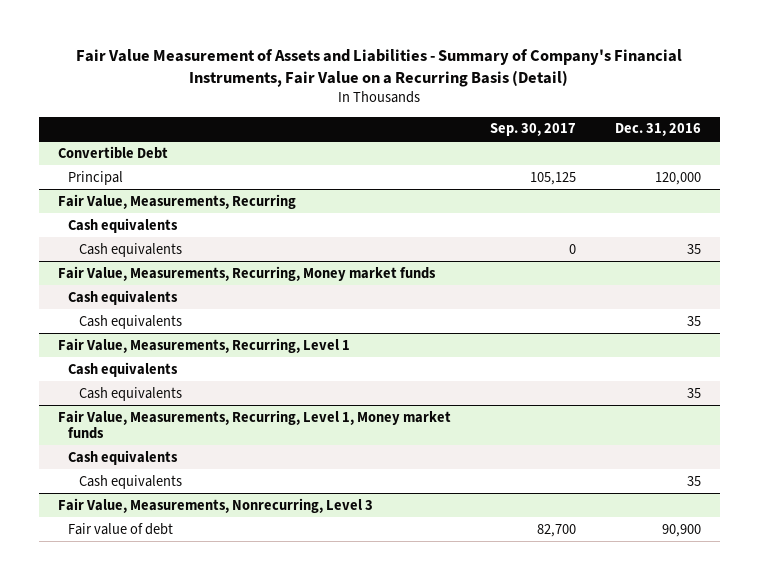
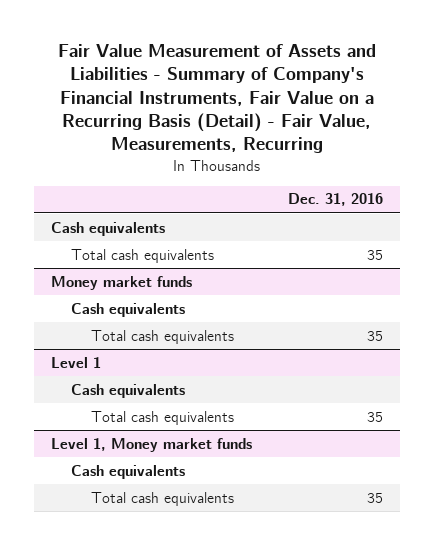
- Fair Value Measurement of Assets and Liabilities - Summary of Company's Financial Instruments, Fair Value on a Recurring Basis (Detail)
+ Fair Value Measurement of Assets and Liabilities - Summary of Company's Financial Instruments, Fair Value on a Recurring Basis (Detail) - Fair Value, Measurements, Recurring
- | Sep. 30, 2017 | Dec. 31, 2016
+ | Dec. 31, 2016
- Convertible Debt
- Principal | 105,125 | 120,000
- Fair Value, Measurements, Recurring
- Cash equivalents | 0 | 35
- Fair Value, Measurements, Recurring, Money market funds
+ Total cash equivalents | 35
+ Money market funds
- Cash equivalents | | 35
- Fair Value, Measurements, Recurring, Level 1
+ Total cash equivalents | 35
+ Level 1
- Cash equivalents | | 35
- Fair Value, Measurements, Recurring, Level 1, Money market funds
+ Total cash equivalents | 35
+ Level 1, Money market funds
- Cash equivalents | | 35
- Fair Value, Measurements, Nonrecurring, Level 3
- Fair value of debt | 82,700 | 90,900
+ Total cash equivalents | 35

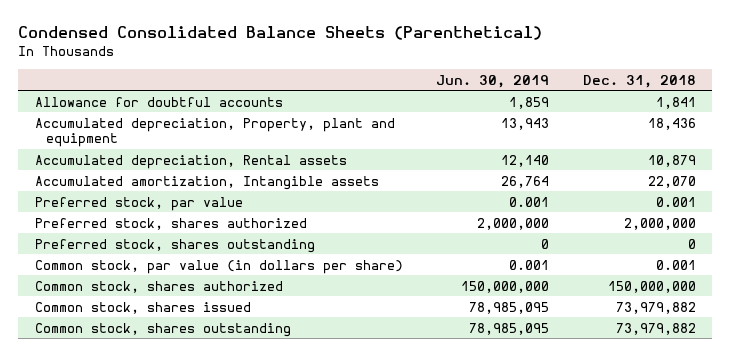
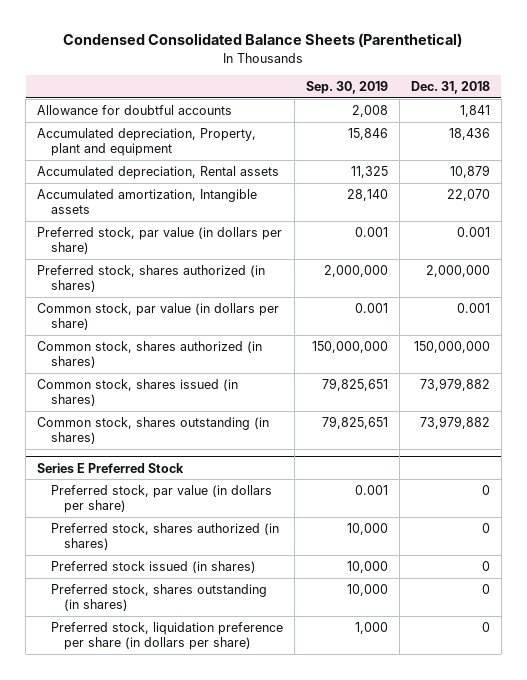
- | Jun. 30, 2019 | Dec. 31, 2018
+ | Sep. 30, 2019 | Dec. 31, 2018
- Preferred stock, par value | 0.001 | 0.001
- Preferred stock, shares authorized | 2,000,000 | 2,000,000
- Preferred stock, shares outstanding | 0 | 0
+ Preferred stock, par value (in dollars per share) | 0.001 | 0.001
+ Preferred stock, shares authorized (in shares) | 2,000,000 | 2,000,000
- Common stock, shares authorized | 150,000,000 | 150,000,000
- Common stock, shares issued | 78,985,095 | 73,979,882
- Common stock, shares outstanding | 78,985,095 | 73,979,882
+ Common stock, shares authorized (in shares) | 150,000,000 | 150,000,000
+ Common stock, shares issued (in shares) | 79,825,651 | 73,979,882
+ Common stock, shares outstanding (in shares) | 79,825,651 | 73,979,882
+ Series E Preferred Stock
+ Preferred stock, par value (in dollars per share) | 0.001 | 0
+ Preferred stock, shares authorized (in shares) | 10,000 | 0
+ Preferred stock issued (in shares) | 10,000 | 0
+ Preferred stock, shares outstanding (in shares) | 10,000 | 0
+ Preferred stock, liquidation preference per share (in dollars per share) | 1,000 | 0

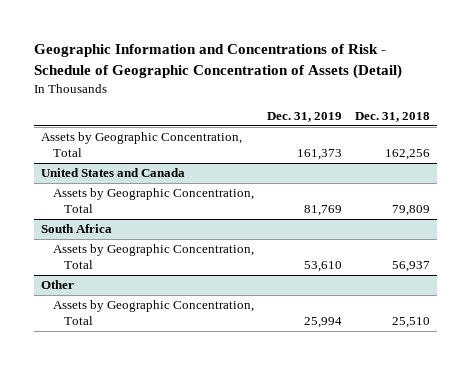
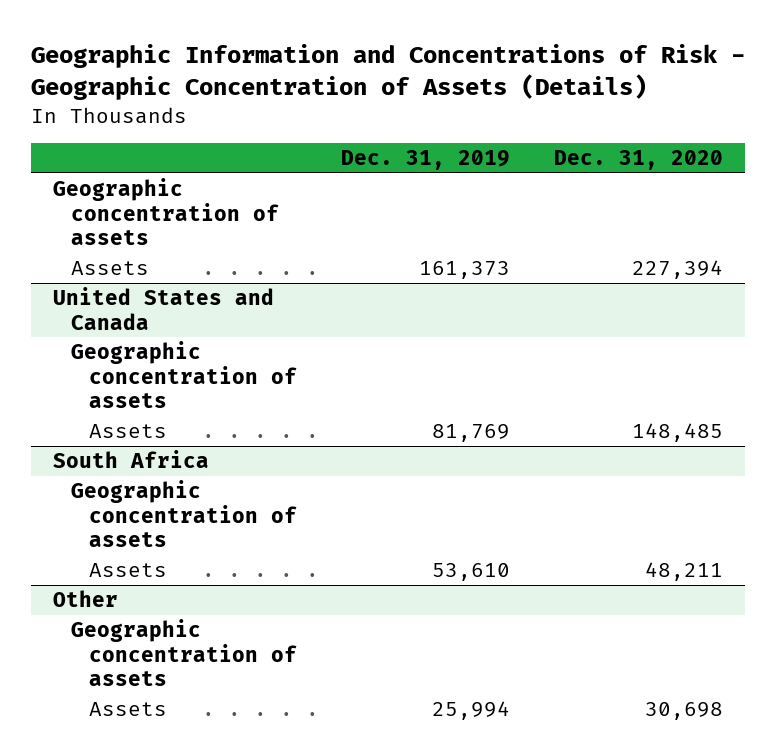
- Geographic Information and Concentrations of Risk - Schedule of Geographic Concentration of Assets (Detail)
+ Geographic Information and Concentrations of Risk - Geographic Concentration of Assets (Details)
- | Dec. 31, 2019 | Dec. 31, 2018
+ | Dec. 31, 2019 | Dec. 31, 2020
- Assets by Geographic Concentration, Total | 161,373 | 162,256
+ Geographic concentration of assets
+ Assets | 161,373 | 227,394
@ United States and Canada
- Assets by Geographic Concentration, Total | 81,769 | 79,809
+ Geographic concentration of assets
+ Assets | 81,769 | 148,485
@ South Africa
- Assets by Geographic Concentration, Total | 53,610 | 56,937
+ Geographic concentration of assets
+ Assets | 53,610 | 48,211
@ Other
- Assets by Geographic Concentration, Total | 25,994 | 25,510
+ Geographic concentration of assets
+ Assets | 25,994 | 30,698

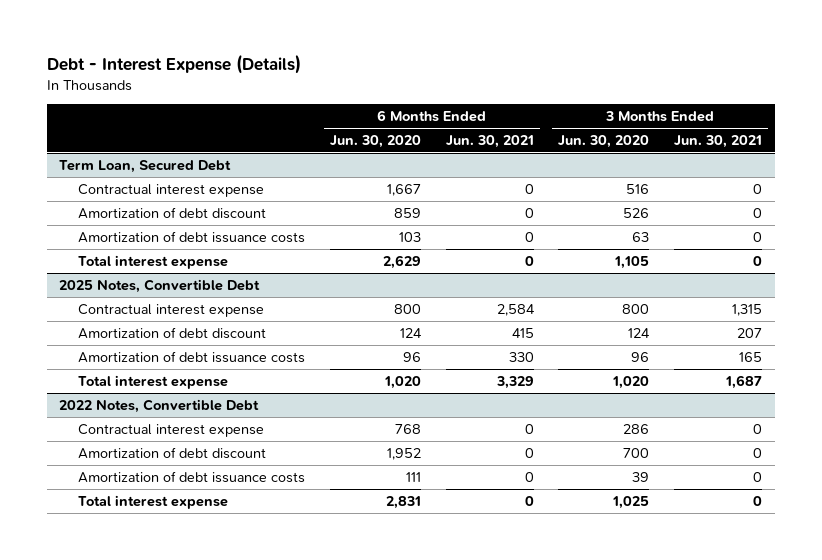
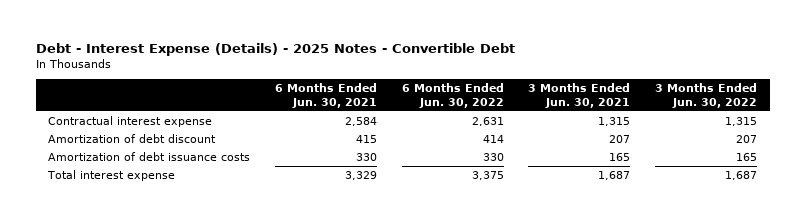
- Debt - Interest Expense (Details)
+ Debt - Interest Expense (Details) - 2025 Notes - Convertible Debt
- | 6 Months Ended Jun. 30, 2020 | 6 Months Ended Jun. 30, 2021 | 3 Months Ended Jun. 30, 2020 | 3 Months Ended Jun. 30, 2021
+ | 6 Months Ended Jun. 30, 2021 | 6 Months Ended Jun. 30, 2022 | 3 Months Ended Jun. 30, 2021 | 3 Months Ended Jun. 30, 2022
- Term Loan, Secured Debt
- Contractual interest expense | 1,667 | 0 | 516 | 0
- Amortization of debt discount | 859 | 0 | 526 | 0
- Amortization of debt issuance costs | 103 | 0 | 63 | 0
- Total interest expense | 2,629 | 0 | 1,105 | 0
- 2025 Notes, Convertible Debt
- 2022 Notes, Convertible Debt
- Contractual interest expense | 768 | 0 | 286 | 0
- Amortization of debt discount | 1,952 | 0 | 700 | 0
- Amortization of debt issuance costs | 111 | 0 | 39 | 0
- Total interest expense | 2,831 | 0 | 1,025 | 0

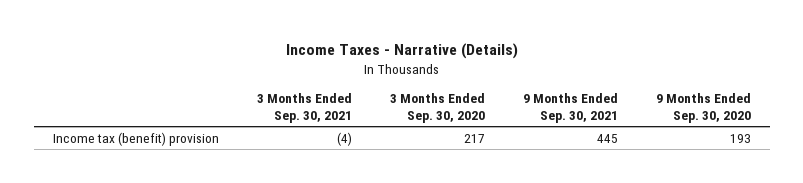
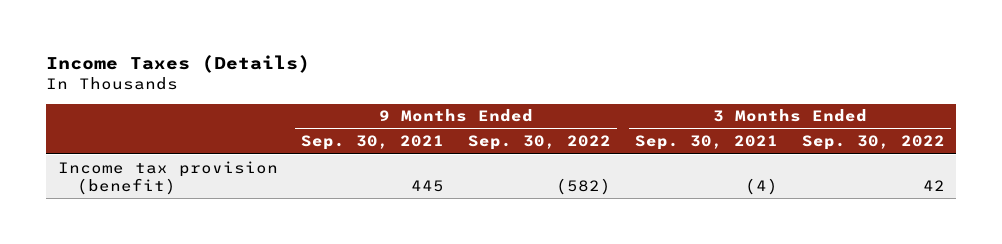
- Income Taxes - Narrative (Details)
+ Income Taxes (Details)
- | 3 Months Ended Sep. 30, 2021 | 3 Months Ended Sep. 30, 2020 | 9 Months Ended Sep. 30, 2021 | 9 Months Ended Sep. 30, 2020
+ | 9 Months Ended Sep. 30, 2021 | 9 Months Ended Sep. 30, 2022 | 3 Months Ended Sep. 30, 2021 | 3 Months Ended Sep. 30, 2022
- Income tax (benefit) provision | (4) | 217 | 445 | 193
+ Income tax provision (benefit) | 445 | (582) | (4) | 42

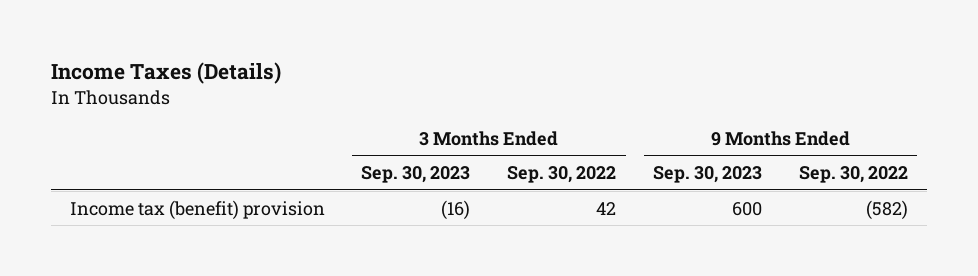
- | 9 Months Ended Sep. 30, 2021 | 9 Months Ended Sep. 30, 2022 | 3 Months Ended Sep. 30, 2021 | 3 Months Ended Sep. 30, 2022
+ | 3 Months Ended Sep. 30, 2023 | 3 Months Ended Sep. 30, 2022 | 9 Months Ended Sep. 30, 2023 | 9 Months Ended Sep. 30, 2022
- Income tax provision (benefit) | 445 | (582) | (4) | 42
+ Income tax (benefit) provision | (16) | 42 | 600 | (582)

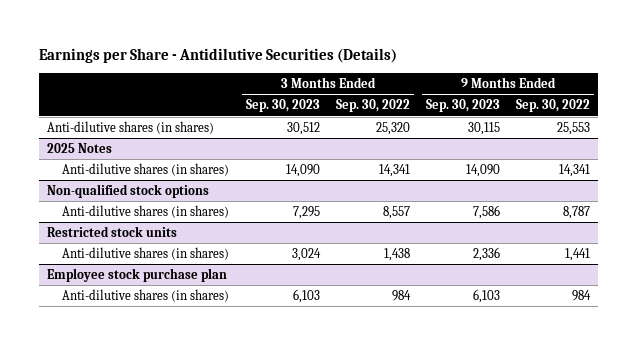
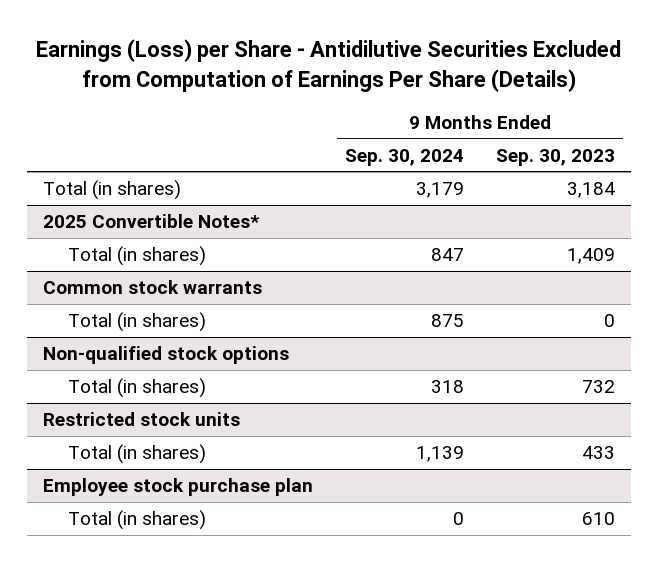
- Earnings per Share - Antidilutive Securities (Details)
+ Earnings (Loss) per Share - Antidilutive Securities Excluded from Computation of Earnings Per Share (Details)
- | 3 Months Ended Sep. 30, 2023 | 3 Months Ended Sep. 30, 2022 | 9 Months Ended Sep. 30, 2023 | 9 Months Ended Sep. 30, 2022
+ | 9 Months Ended Sep. 30, 2024 | 9 Months Ended Sep. 30, 2023
- Anti-dilutive shares (in shares) | 30,512 | 25,320 | 30,115 | 25,553
- 2025 Notes
- Anti-dilutive shares (in shares) | 14,090 | 14,341 | 14,090 | 14,341
+ Total (in shares) | 3,179 | 3,184
+ 2025 Convertible Notes*
+ Total (in shares) | 847 | 1,409
+ Common stock warrants
+ Total (in shares) | 875 | 0
@ Non-qualified stock options
- Anti-dilutive shares (in shares) | 7,295 | 8,557 | 7,586 | 8,787
+ Total (in shares) | 318 | 732
@ Restricted stock units
- Anti-dilutive shares (in shares) | 3,024 | 1,438 | 2,336 | 1,441
+ Total (in shares) | 1,139 | 433
@ Employee stock purchase plan
- Anti-dilutive shares (in shares) | 6,103 | 984 | 6,103 | 984
+ Total (in shares) | 0 | 610

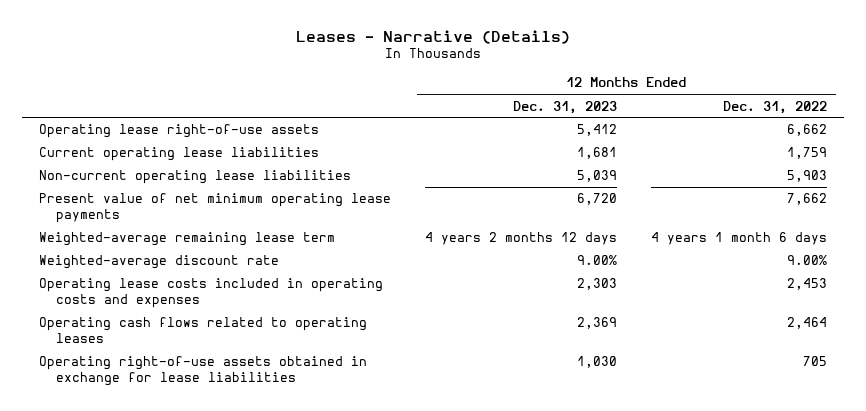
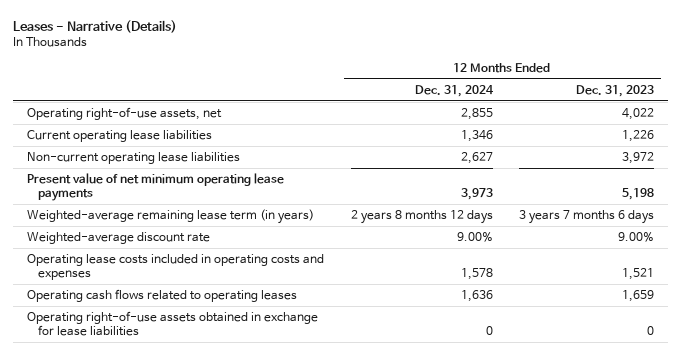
- | 12 Months Ended Dec. 31, 2023 | 12 Months Ended Dec. 31, 2022
+ | 12 Months Ended Dec. 31, 2024 | 12 Months Ended Dec. 31, 2023
- Operating lease right-of-use assets | 5,412 | 6,662
- Current operating lease liabilities | 1,681 | 1,759
- Non-current operating lease liabilities | 5,039 | 5,903
- Present value of net minimum operating lease payments | 6,720 | 7,662
- Weighted-average remaining lease term | 4 years 2 months 12 days | 4 years 1 month 6 days
+ Operating right-of-use assets, net | 2,855 | 4,022
+ Current operating lease liabilities | 1,346 | 1,226
+ Non-current operating lease liabilities | 2,627 | 3,972
+ Present value of net minimum operating lease payments | 3,973 | 5,198
+ Weighted-average remaining lease term (in years) | 2 years 8 months 12 days | 3 years 7 months 6 days
- Operating lease costs included in operating costs and expenses | 2,303 | 2,453
- Operating cash flows related to operating leases | 2,369 | 2,464
- Operating right-of-use assets obtained in exchange for lease liabilities | 1,030 | 705
+ Operating lease costs included in operating costs and expenses | 1,578 | 1,521
+ Operating cash flows related to operating leases | 1,636 | 1,659
+ Operating right-of-use assets obtained in exchange for lease liabilities | 0 | 0

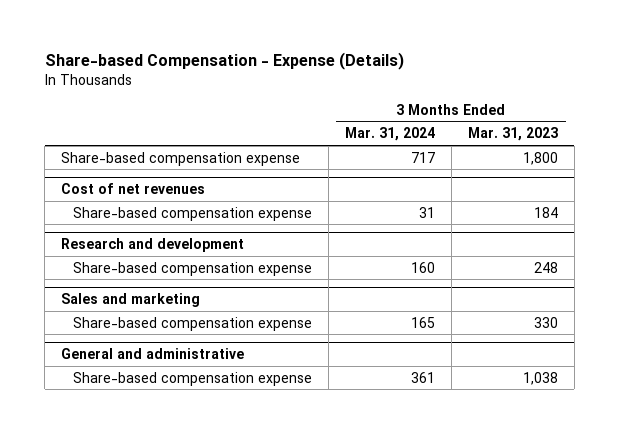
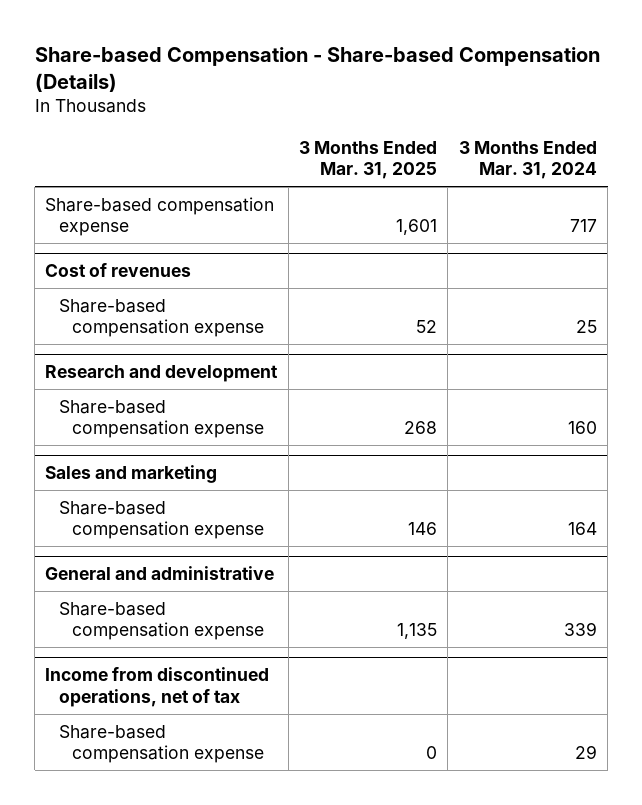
- Share-based Compensation - Expense (Details)
+ Share-based Compensation - Share-based Compensation (Details)
- | 3 Months Ended Mar. 31, 2024 | 3 Months Ended Mar. 31, 2023
+ | 3 Months Ended Mar. 31, 2025 | 3 Months Ended Mar. 31, 2024
- Cost of net revenues
- Share-based compensation expense | 31 | 184
+ Cost of revenues
+ Share-based compensation expense | 52 | 25
@ Sales and marketing
- Share-based compensation expense | 165 | 330
+ Share-based compensation expense | 146 | 164
@ General and administrative
- Share-based compensation expense | 361 | 1,038
+ Share-based compensation expense | 1,135 | 339
+ Income from discontinued operations, net of tax
+ Share-based compensation expense | 0 | 29

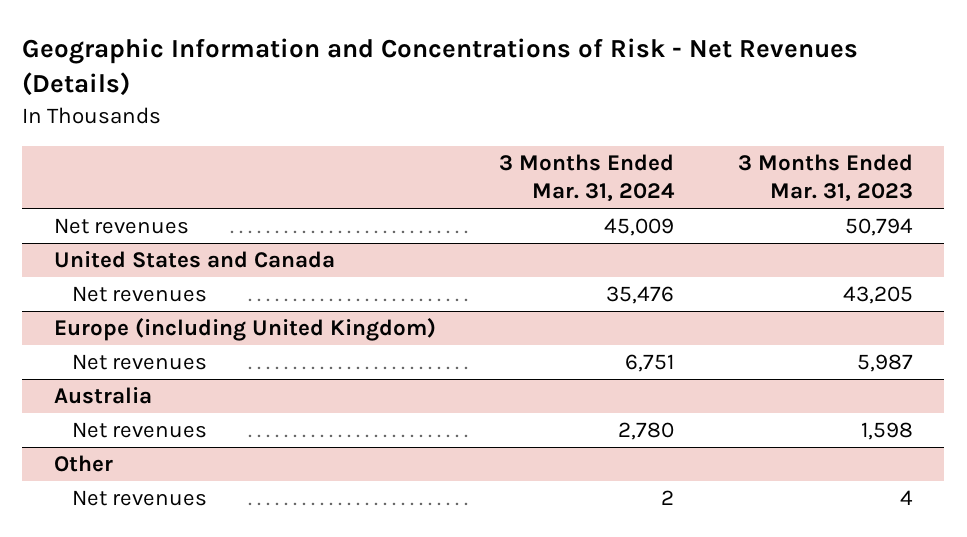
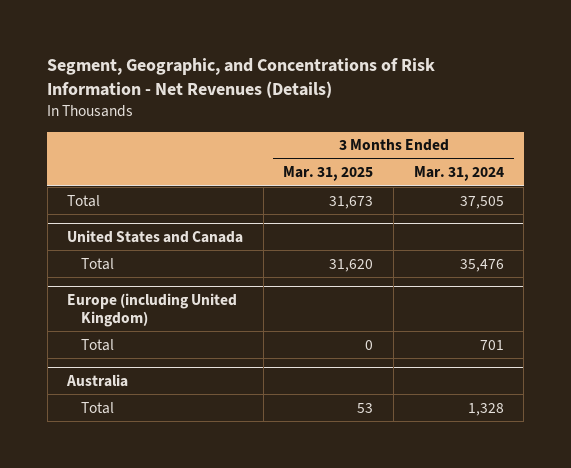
- Geographic Information and Concentrations of Risk - Net Revenues (Details)
+ Segment, Geographic, and Concentrations of Risk Information - Net Revenues (Details)
- | 3 Months Ended Mar. 31, 2024 | 3 Months Ended Mar. 31, 2023
+ | 3 Months Ended Mar. 31, 2025 | 3 Months Ended Mar. 31, 2024
- Net revenues | 45,009 | 50,794
+ Total | 31,673 | 37,505
@ United States and Canada
- Net revenues | 35,476 | 43,205
+ Total | 31,620 | 35,476
@ Europe (including United Kingdom)
- Net revenues | 6,751 | 5,987
+ Total | 0 | 701
@ Australia
- Net revenues | 2,780 | 1,598
- Other
- Net revenues | 2 | 4
@ Australia
+ Total | 53 | 1,328

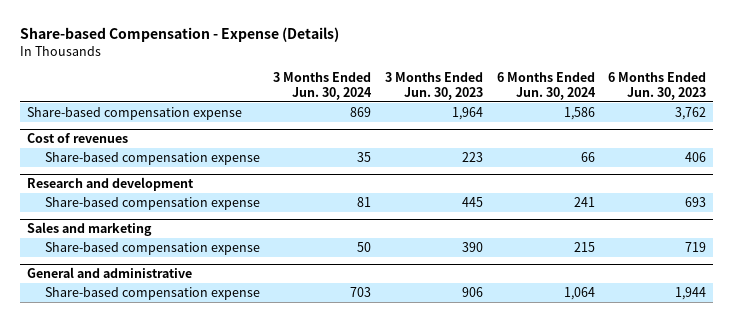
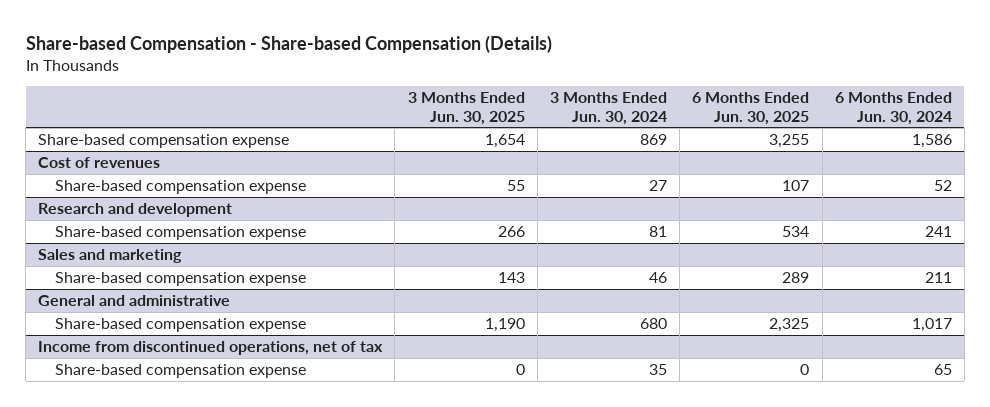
- Share-based Compensation - Expense (Details)
+ Share-based Compensation - Share-based Compensation (Details)
- | 3 Months Ended Jun. 30, 2024 | 3 Months Ended Jun. 30, 2023 | 6 Months Ended Jun. 30, 2024 | 6 Months Ended Jun. 30, 2023
+ | 3 Months Ended Jun. 30, 2025 | 3 Months Ended Jun. 30, 2024 | 6 Months Ended Jun. 30, 2025 | 6 Months Ended Jun. 30, 2024
@ Cost of revenues
- Share-based compensation expense | 35 | 223 | 66 | 406
+ Share-based compensation expense | 55 | 27 | 107 | 52
@ Sales and marketing
- Share-based compensation expense | 50 | 390 | 215 | 719
+ Share-based compensation expense | 143 | 46 | 289 | 211
@ General and administrative
- Share-based compensation expense | 703 | 906 | 1,064 | 1,944
+ Share-based compensation expense | 1,190 | 680 | 2,325 | 1,017
+ Income from discontinued operations, net of tax
+ Share-based compensation expense | 0 | 35 | 0 | 65

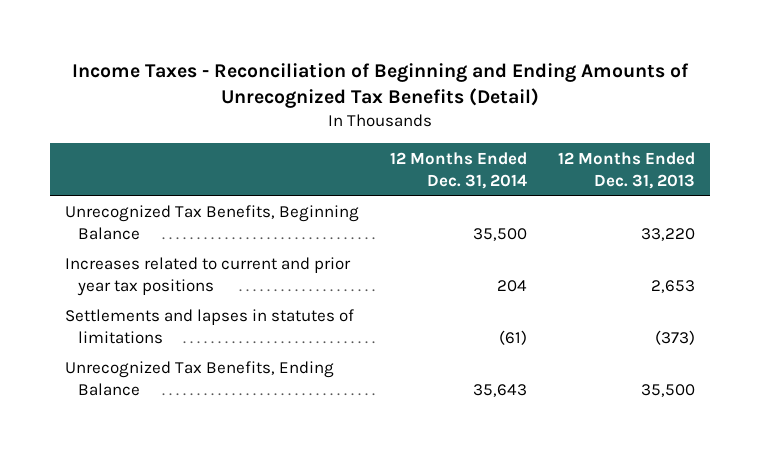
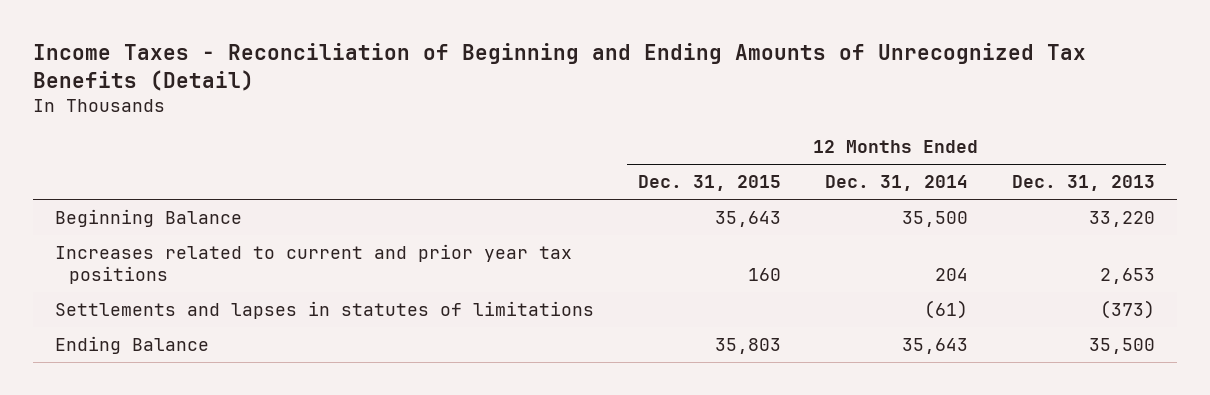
- | 12 Months Ended Dec. 31, 2014 | 12 Months Ended Dec. 31, 2013
+ | 12 Months Ended Dec. 31, 2015 | 12 Months Ended Dec. 31, 2014 | 12 Months Ended Dec. 31, 2013
- Unrecognized Tax Benefits, Beginning Balance | 35,500 | 33,220
+ Beginning Balance | 35,643 | 35,500 | 33,220
- Unrecognized Tax Benefits, Ending Balance | 35,643 | 35,500
+ Ending Balance | 35,803 | 35,643 | 35,500

